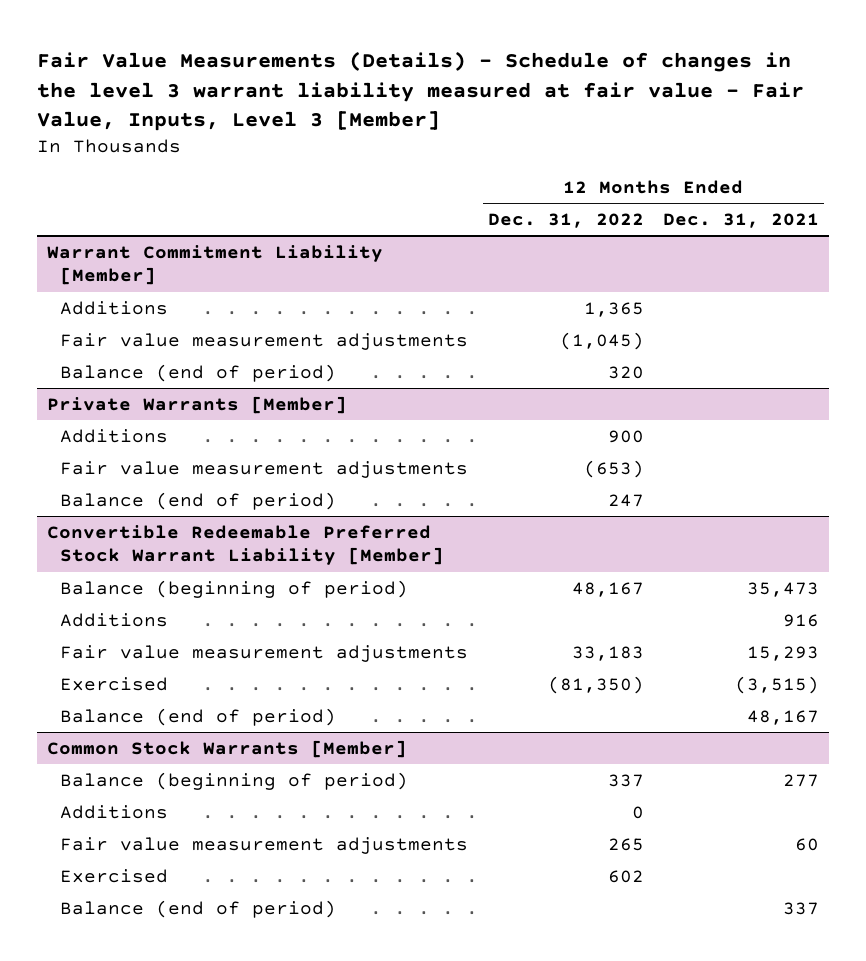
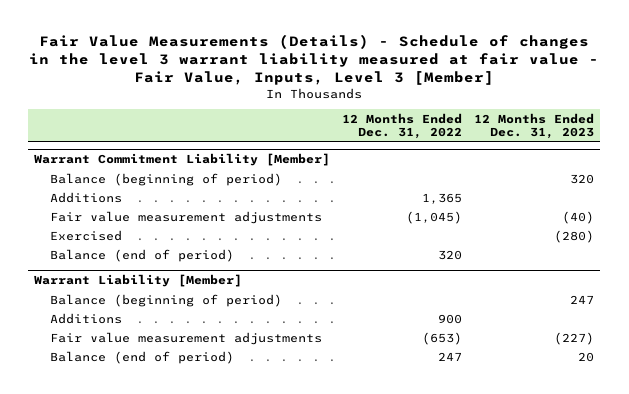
- | 12 Months Ended Dec. 31, 2022 | 12 Months Ended Dec. 31, 2021
+ | 12 Months Ended Dec. 31, 2022 | 12 Months Ended Dec. 31, 2023
@ Warrant Commitment Liability [Member]
+ Balance (beginning of period) | | 320
+ Exercised | | (280)
- Private Warrants [Member]
+ Warrant Liability [Member]
+ Balance (beginning of period) | | 247
- Convertible Redeemable Preferred Stock Warrant Liability [Member]
- Balance (beginning of period) | 48,167 | 35,473
- Additions | | 916
- Fair value measurement adjustments | 33,183 | 15,293
- Exercised | (81,350) | (3,515)
- Balance (end of period) | | 48,167
- Common Stock Warrants [Member]
- Balance (beginning of period) | 337 | 277
- Additions | 0 |
- Fair value measurement adjustments | 265 | 60
- Exercised | 602 |
- Balance (end of period) | | 337

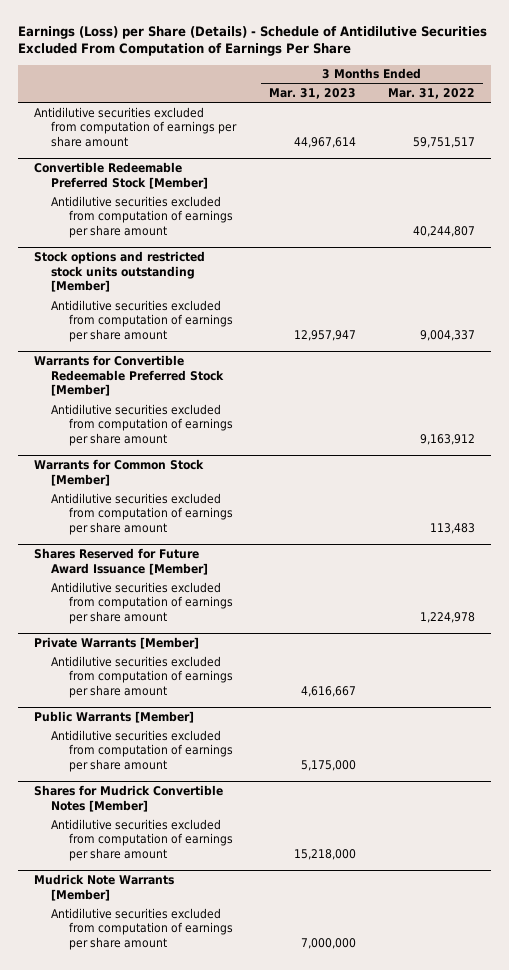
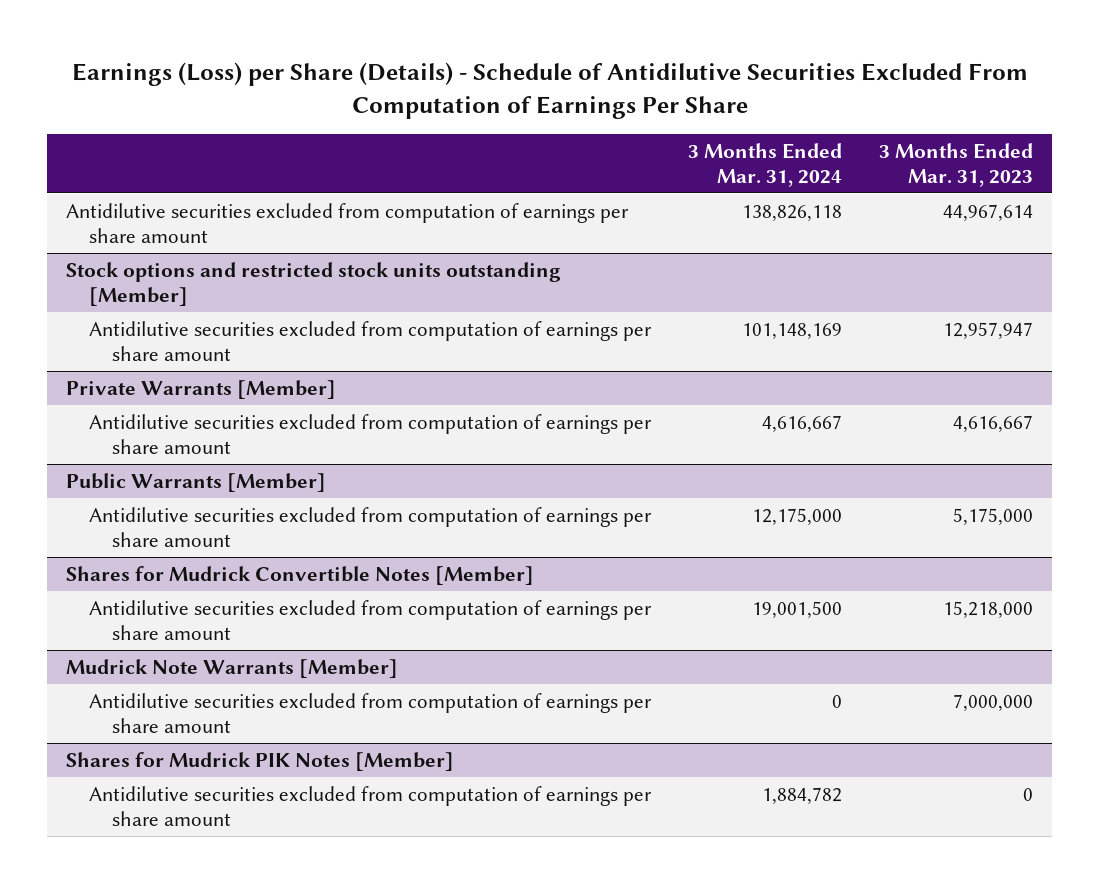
- | 3 Months Ended Mar. 31, 2023 | 3 Months Ended Mar. 31, 2022
+ | 3 Months Ended Mar. 31, 2024 | 3 Months Ended Mar. 31, 2023
- Convertible Redeemable Preferred Stock [Member]
- Antidilutive securities excluded from computation of earnings per share amount | | 40,244,807
- Warrants for Convertible Redeemable Preferred Stock [Member]
- Antidilutive securities excluded from computation of earnings per share amount | | 9,163,912
- Warrants for Common Stock [Member]
- Antidilutive securities excluded from computation of earnings per share amount | | 113,483
- Shares Reserved for Future Award Issuance [Member]
- Antidilutive securities excluded from computation of earnings per share amount | | 1,224,978
+ Shares for Mudrick PIK Notes [Member]
+ Antidilutive securities excluded from computation of earnings per share amount | 1,884,782 | 0

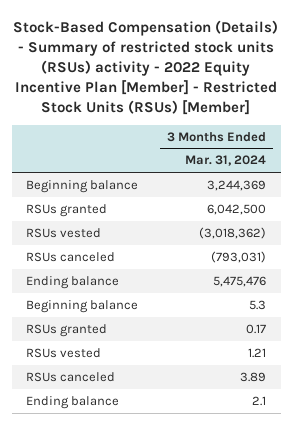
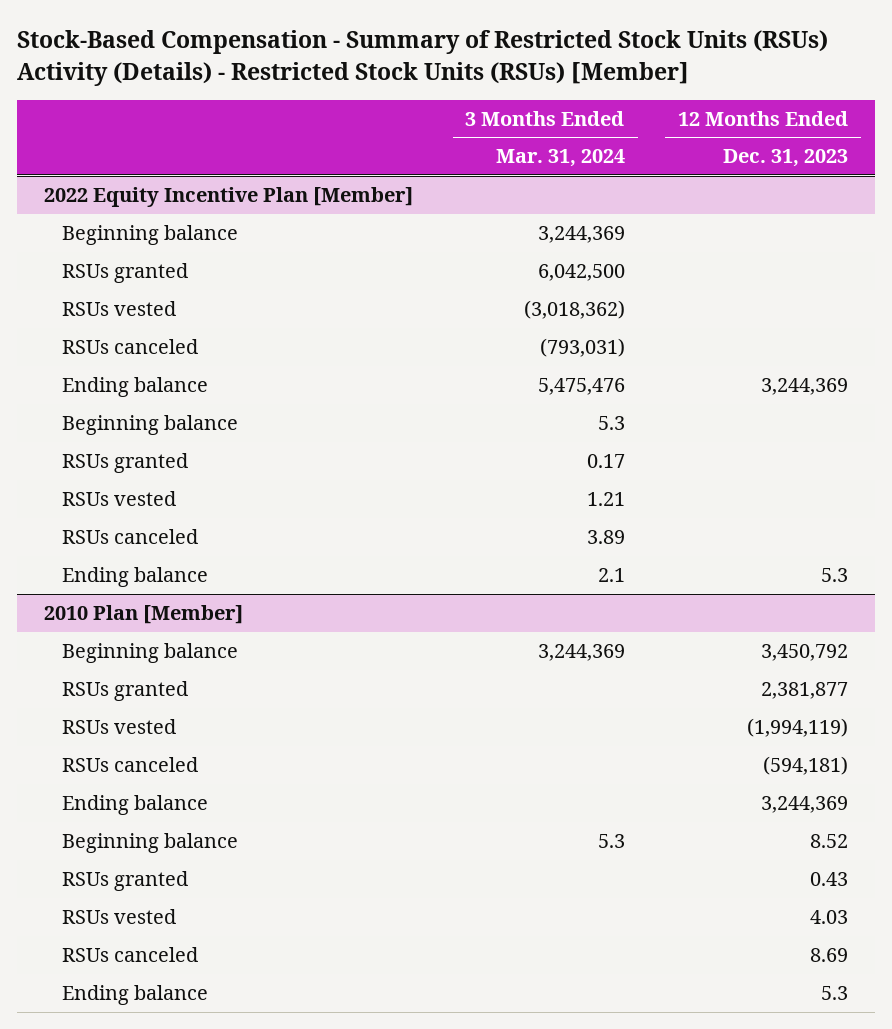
- Stock-Based Compensation (Details) - Summary of restricted stock units (RSUs) activity - 2022 Equity Incentive Plan [Member] - Restricted Stock Units (RSUs) [Member]
+ Stock-Based Compensation - Summary of Restricted Stock Units (RSUs) Activity (Details) - Restricted Stock Units (RSUs) [Member]
- | 3 Months Ended Mar. 31, 2024
+ | 3 Months Ended Mar. 31, 2024 | 12 Months Ended Dec. 31, 2023
+ 2022 Equity Incentive Plan [Member]
+ 2010 Plan [Member]
+ Beginning balance | 3,244,369 | 3,450,792
+ RSUs granted | | 2,381,877
+ RSUs vested | | (1,994,119)
+ RSUs canceled | | (594,181)
+ Ending balance | | 3,244,369
+ Beginning balance | 5.3 | 8.52
+ RSUs granted | | 0.43
+ RSUs vested | | 4.03
+ RSUs canceled | | 8.69
+ Ending balance | | 5.3

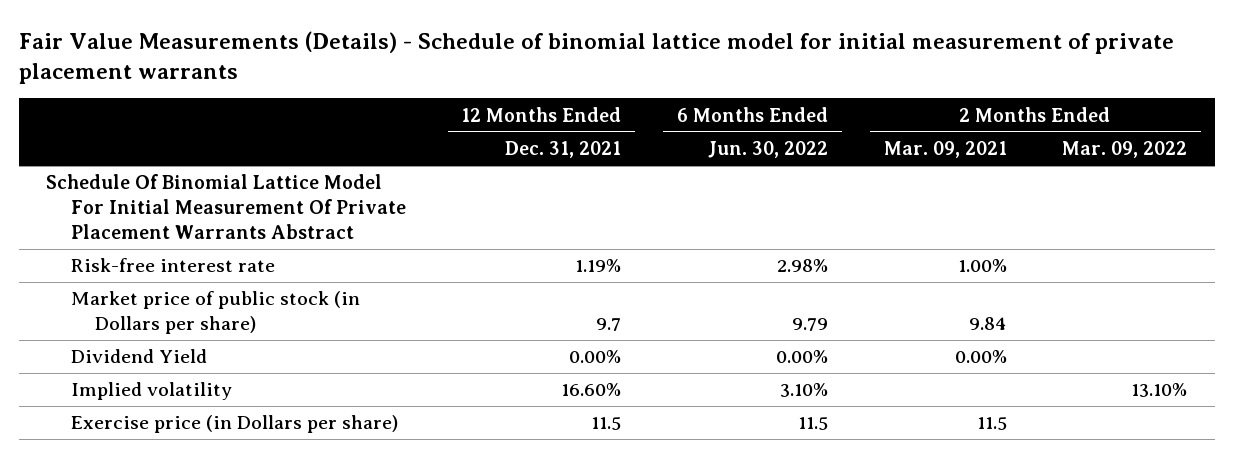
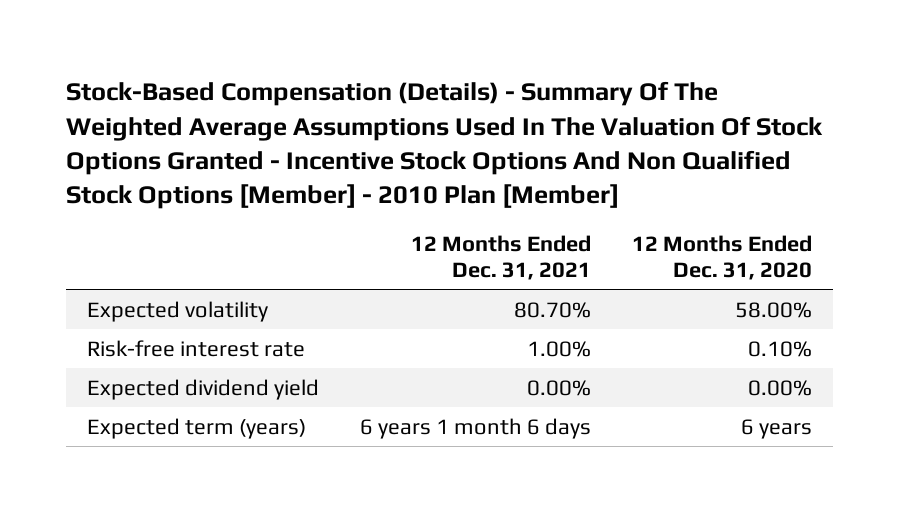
- Fair Value Measurements (Details) - Schedule of binomial lattice model for initial measurement of private placement warrants
+ Stock-Based Compensation (Details) - Summary Of The Weighted Average Assumptions Used In The Valuation Of Stock Options Granted - Incentive Stock Options And Non Qualified Stock Options [Member] - 2010 Plan [Member]
- | 12 Months Ended Dec. 31, 2021 | 6 Months Ended Jun. 30, 2022 | 2 Months Ended Mar. 09, 2021 | 2 Months Ended Mar. 09, 2022
+ | 12 Months Ended Dec. 31, 2021 | 12 Months Ended Dec. 31, 2020
- Schedule Of Binomial Lattice Model For Initial Measurement Of Private Placement Warrants Abstract
- Risk-free interest rate | 1.19% | 2.98% | 1.00% |
- Market price of public stock (in Dollars per share) | 9.7 | 9.79 | 9.84 |
- Dividend Yield | 0.00% | 0.00% | 0.00% |
- Implied volatility | 16.60% | 3.10% | | 13.10%
- Exercise price (in Dollars per share) | 11.5 | 11.5 | 11.5 |
+ Expected volatility | 80.70% | 58.00%
+ Risk-free interest rate | 1.00% | 0.10%
+ Expected dividend yield | 0.00% | 0.00%
+ Expected term (years) | 6 years 1 month 6 days | 6 years

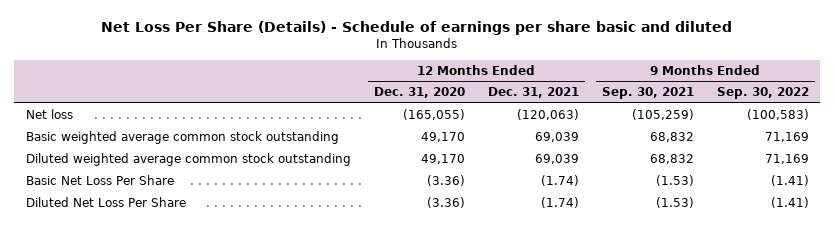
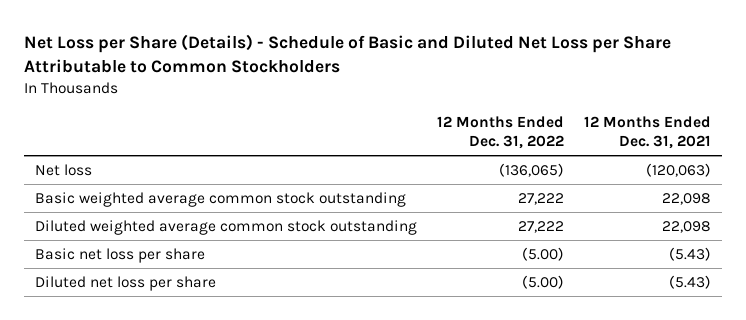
- Net Loss Per Share (Details) - Schedule of earnings per share basic and diluted
+ Net Loss per Share (Details) - Schedule of Basic and Diluted Net Loss per Share Attributable to Common Stockholders
- | 12 Months Ended Dec. 31, 2020 | 12 Months Ended Dec. 31, 2021 | 9 Months Ended Sep. 30, 2021 | 9 Months Ended Sep. 30, 2022
+ | 12 Months Ended Dec. 31, 2022 | 12 Months Ended Dec. 31, 2021
- Basic weighted average common stock outstanding | 49,170 | 69,039 | 68,832 | 71,169
- Diluted weighted average common stock outstanding | 49,170 | 69,039 | 68,832 | 71,169
- Basic Net Loss Per Share | (3.36) | (1.74) | (1.53) | (1.41)
- Diluted Net Loss Per Share | (3.36) | (1.74) | (1.53) | (1.41)
+ Basic weighted average common stock outstanding | 27,222 | 22,098
+ Diluted weighted average common stock outstanding | 27,222 | 22,098
+ Basic net loss per share | (5.00) | (5.43)
+ Diluted net loss per share | (5.00) | (5.43)

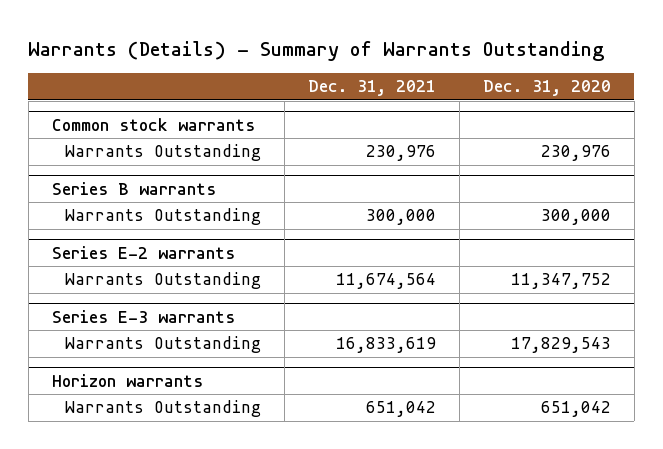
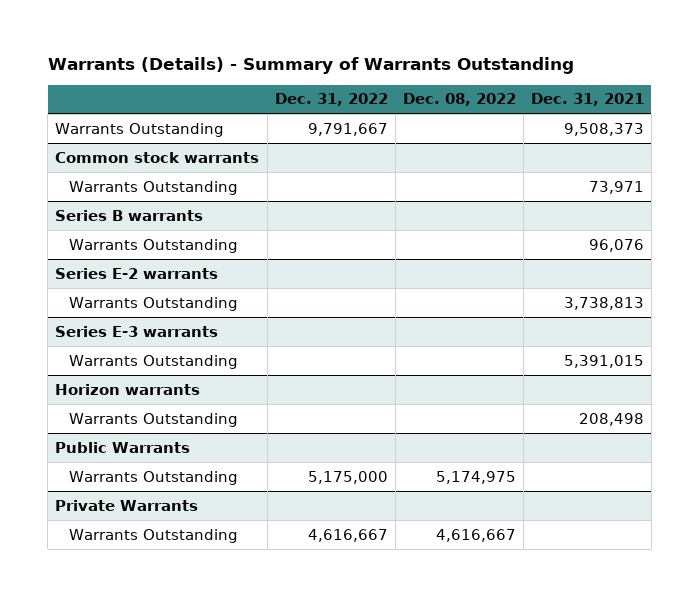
- | Dec. 31, 2021 | Dec. 31, 2020
+ | Dec. 31, 2022 | Dec. 08, 2022 | Dec. 31, 2021
+ Warrants Outstanding | 9,791,667 | | 9,508,373
@ Common stock warrants
- Warrants Outstanding | 230,976 | 230,976
+ Warrants Outstanding | | | 73,971
@ Series B warrants
- Warrants Outstanding | 300,000 | 300,000
+ Warrants Outstanding | | | 96,076
@ Series E-2 warrants
- Warrants Outstanding | 11,674,564 | 11,347,752
+ Warrants Outstanding | | | 3,738,813
@ Series E-3 warrants
- Warrants Outstanding | 16,833,619 | 17,829,543
+ Warrants Outstanding | | | 5,391,015
@ Horizon warrants
- Warrants Outstanding | 651,042 | 651,042
+ Warrants Outstanding | | | 208,498
+ Public Warrants
+ Warrants Outstanding | 5,175,000 | 5,174,975 |
+ Private Warrants
+ Warrants Outstanding | 4,616,667 | 4,616,667 |

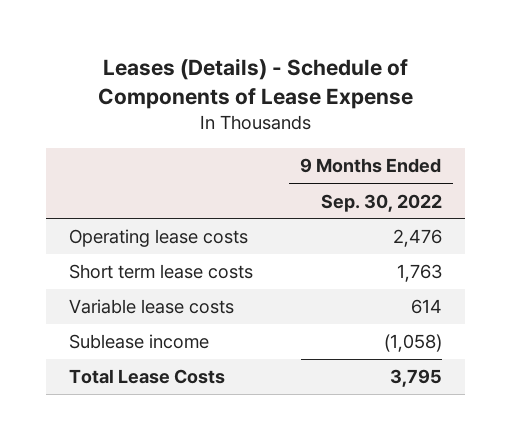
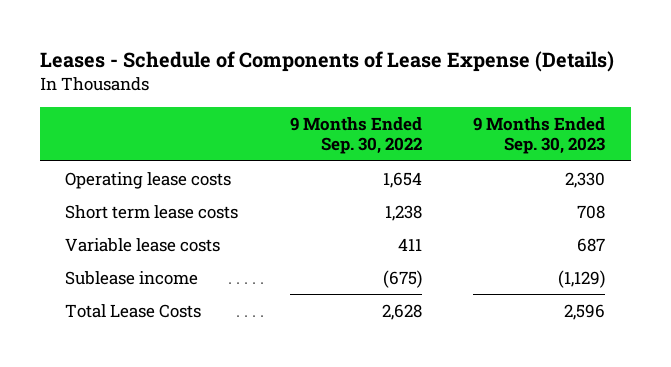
- Leases (Details) - Schedule of Components of Lease Expense
+ Leases - Schedule of Components of Lease Expense (Details)
- | 9 Months Ended Sep. 30, 2022
+ | 9 Months Ended Sep. 30, 2022 | 9 Months Ended Sep. 30, 2023
- Operating lease costs | 2,476
- Short term lease costs | 1,763
- Variable lease costs | 614
- Sublease income | (1,058)
- Total Lease Costs | 3,795
+ Operating lease costs | 1,654 | 2,330
+ Short term lease costs | 1,238 | 708
+ Variable lease costs | 411 | 687
+ Sublease income | (675) | (1,129)
+ Total Lease Costs | 2,628 | 2,596

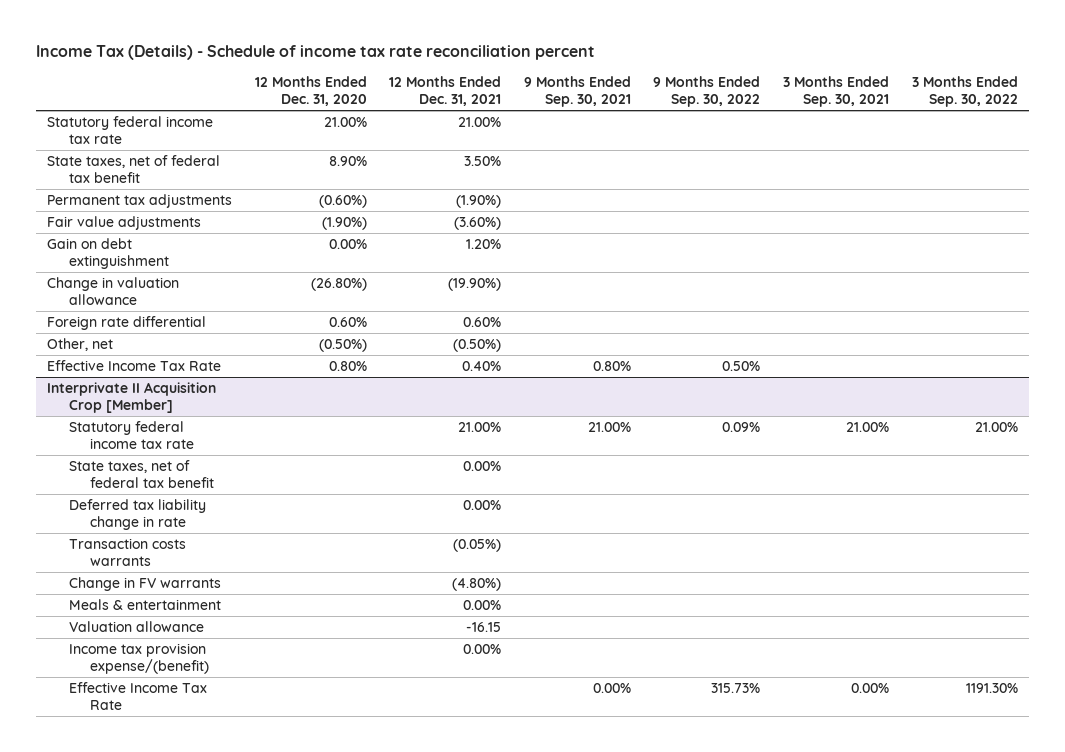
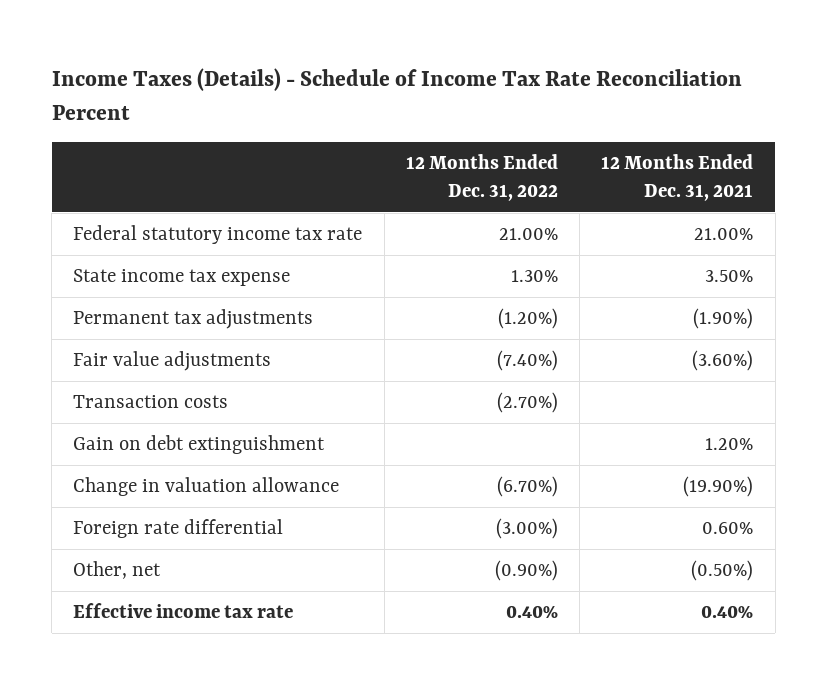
- Income Tax (Details) - Schedule of income tax rate reconciliation percent
+ Income Taxes (Details) - Schedule of Income Tax Rate Reconciliation Percent
- | 12 Months Ended Dec. 31, 2020 | 12 Months Ended Dec. 31, 2021 | 9 Months Ended Sep. 30, 2021 | 9 Months Ended Sep. 30, 2022 | 3 Months Ended Sep. 30, 2021 | 3 Months Ended Sep. 30, 2022
+ | 12 Months Ended Dec. 31, 2022 | 12 Months Ended Dec. 31, 2021
- Statutory federal income tax rate | 21.00% | 21.00% | | | |
- State taxes, net of federal tax benefit | 8.90% | 3.50% | | | |
+ Federal statutory income tax rate | 21.00% | 21.00%
+ State income tax expense | 1.30% | 3.50%
+ Transaction costs | (2.70%) |
- Effective Income Tax Rate | 0.80% | 0.40% | 0.80% | 0.50% | |
- Interprivate II Acquisition Crop [Member]
- Statutory federal income tax rate | | 21.00% | 21.00% | 0.09% | 21.00% | 21.00%
- State taxes, net of federal tax benefit | | 0.00% | | | |
- Deferred tax liability change in rate | | 0.00% | | | |
- Transaction costs warrants | | (0.05%) | | | |
- Change in FV warrants | | (4.80%) | | | |
- Meals & entertainment | | 0.00% | | | |
- Valuation allowance | | -16.15 | | | |
- Income tax provision expense/(benefit) | | 0.00% | | | |
- Effective Income Tax Rate | | | 0.00% | 315.73% | 0.00% | 1191.30%
+ Effective income tax rate | 0.40% | 0.40%

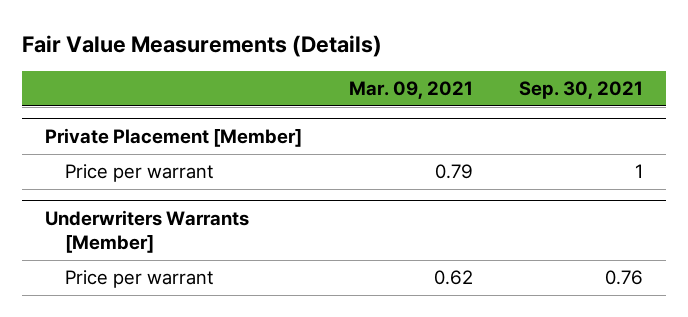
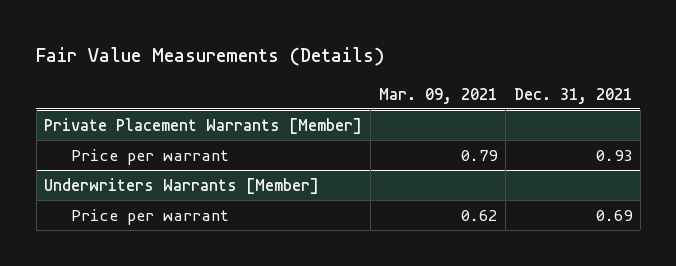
- | Mar. 09, 2021 | Sep. 30, 2021
+ | Mar. 09, 2021 | Dec. 31, 2021
- Private Placement [Member]
+ Private Placement Warrants [Member]

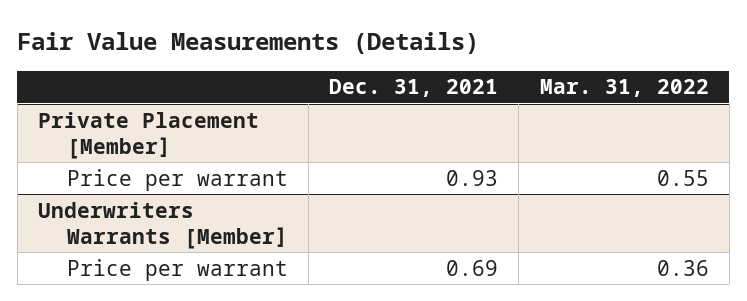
- | Mar. 09, 2021 | Dec. 31, 2021
+ | Dec. 31, 2021 | Mar. 31, 2022
- Private Placement Warrants [Member]
+ Private Placement [Member]

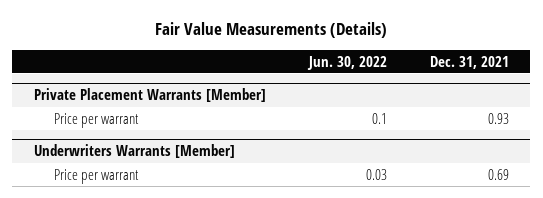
- | Dec. 31, 2021 | Mar. 31, 2022
+ | Jun. 30, 2022 | Dec. 31, 2021
- Private Placement [Member]
+ Private Placement Warrants [Member]

